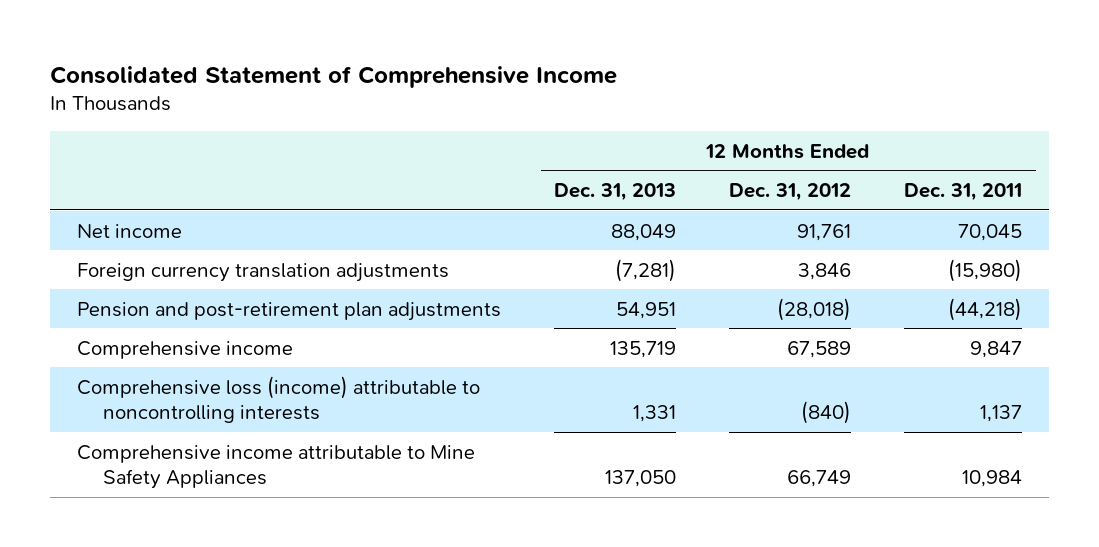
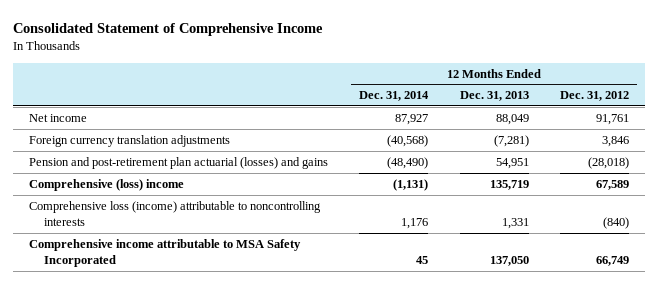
- | 12 Months Ended Dec. 31, 2013 | 12 Months Ended Dec. 31, 2012 | 12 Months Ended Dec. 31, 2011
+ | 12 Months Ended Dec. 31, 2014 | 12 Months Ended Dec. 31, 2013 | 12 Months Ended Dec. 31, 2012
- Pension and post-retirement plan adjustments | 54,951 | (28,018) | (44,218)
- Comprehensive income | 135,719 | 67,589 | 9,847
+ Pension and post-retirement plan actuarial (losses) and gains | (48,490) | 54,951 | (28,018)
+ Comprehensive (loss) income | (1,131) | 135,719 | 67,589
- Comprehensive income attributable to Mine Safety Appliances | 137,050 | 66,749 | 10,984
+ Comprehensive income attributable to MSA Safety Incorporated | 45 | 137,050 | 66,749

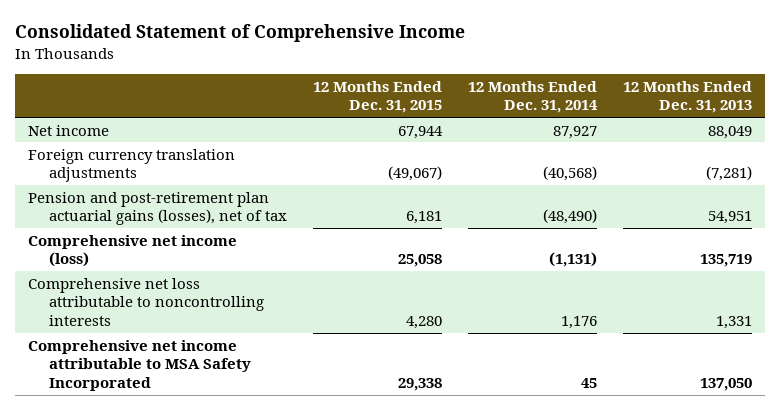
- | 12 Months Ended Dec. 31, 2014 | 12 Months Ended Dec. 31, 2013 | 12 Months Ended Dec. 31, 2012
+ | 12 Months Ended Dec. 31, 2015 | 12 Months Ended Dec. 31, 2014 | 12 Months Ended Dec. 31, 2013
- Pension and post-retirement plan actuarial (losses) and gains | (48,490) | 54,951 | (28,018)
- Comprehensive (loss) income | (1,131) | 135,719 | 67,589
- Comprehensive loss (income) attributable to noncontrolling interests | 1,176 | 1,331 | (840)
- Comprehensive income attributable to MSA Safety Incorporated | 45 | 137,050 | 66,749
+ Pension and post-retirement plan actuarial gains (losses), net of tax | 6,181 | (48,490) | 54,951
+ Comprehensive net income (loss) | 25,058 | (1,131) | 135,719
+ Comprehensive net loss attributable to noncontrolling interests | 4,280 | 1,176 | 1,331
+ Comprehensive net income attributable to MSA Safety Incorporated | 29,338 | 45 | 137,050

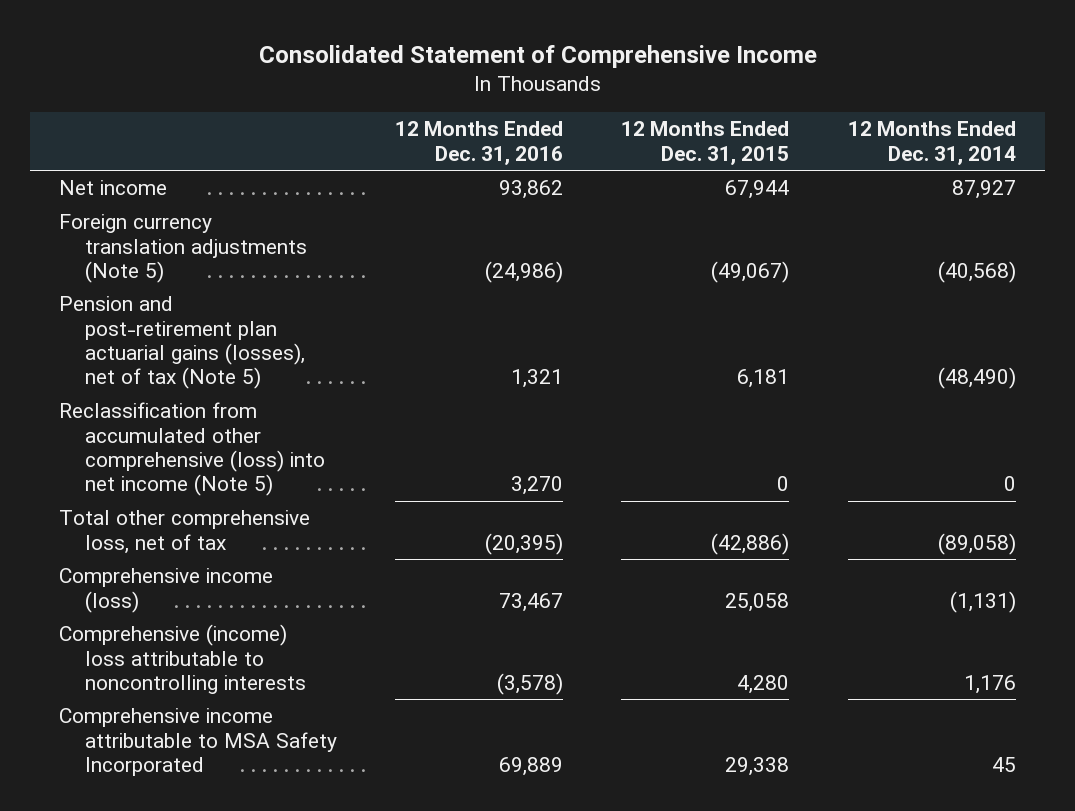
- | 12 Months Ended Dec. 31, 2015 | 12 Months Ended Dec. 31, 2014 | 12 Months Ended Dec. 31, 2013
+ | 12 Months Ended Dec. 31, 2016 | 12 Months Ended Dec. 31, 2015 | 12 Months Ended Dec. 31, 2014
- Foreign currency translation adjustments | (49,067) | (40,568) | (7,281)
- Pension and post-retirement plan actuarial gains (losses), net of tax | 6,181 | (48,490) | 54,951
- Comprehensive net income (loss) | 25,058 | (1,131) | 135,719
- Comprehensive net loss attributable to noncontrolling interests | 4,280 | 1,176 | 1,331
- Comprehensive net income attributable to MSA Safety Incorporated | 29,338 | 45 | 137,050
+ Foreign currency translation adjustments (Note 5) | (24,986) | (49,067) | (40,568)
+ Pension and post-retirement plan actuarial gains (losses), net of tax (Note 5) | 1,321 | 6,181 | (48,490)
+ Reclassification from accumulated other comprehensive (loss) into net income (Note 5) | 3,270 | 0 | 0
+ Total other comprehensive loss, net of tax | (20,395) | (42,886) | (89,058)
+ Comprehensive income (loss) | 73,467 | 25,058 | (1,131)
+ Comprehensive (income) loss attributable to noncontrolling interests | (3,578) | 4,280 | 1,176
+ Comprehensive income attributable to MSA Safety Incorporated | 69,889 | 29,338 | 45

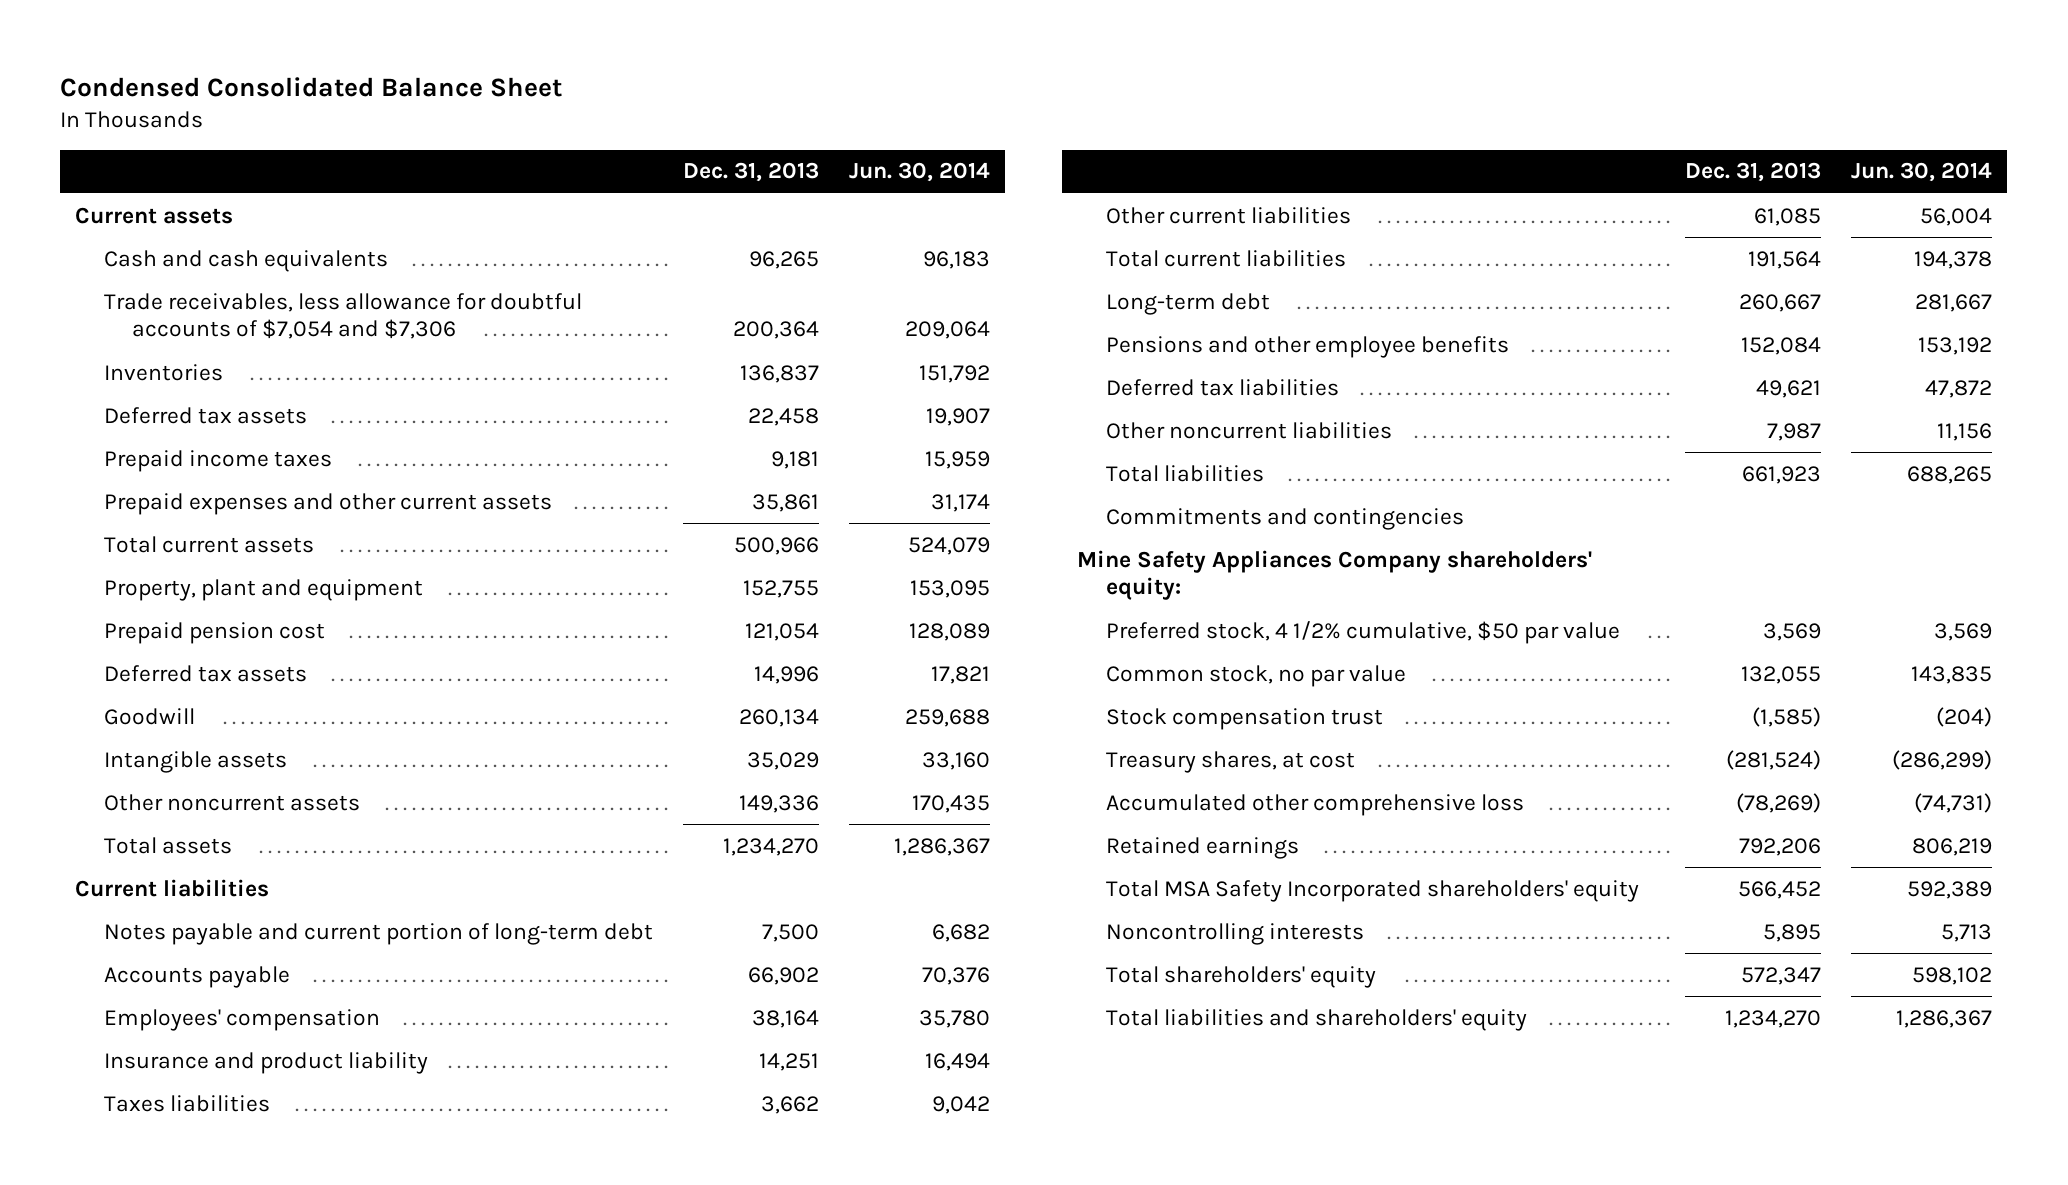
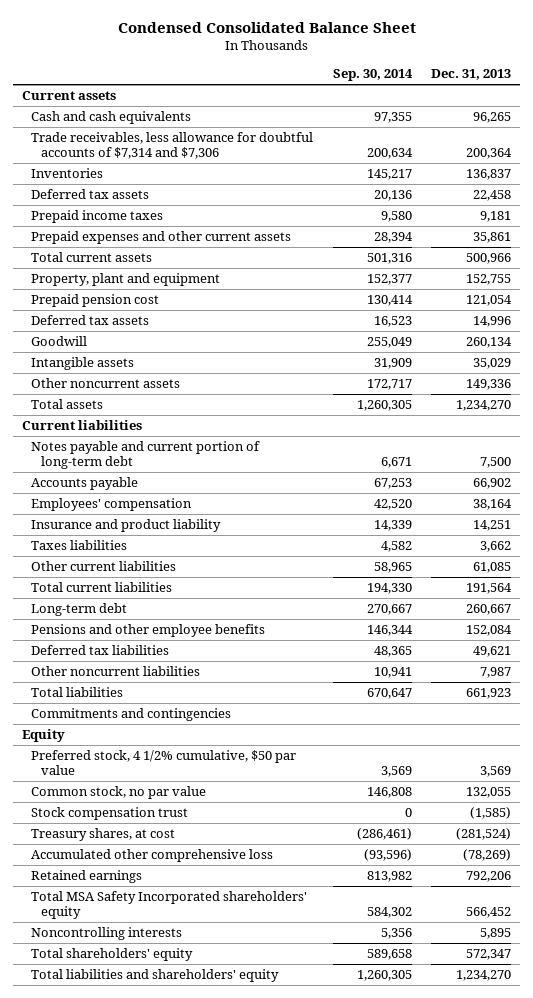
- | Dec. 31, 2013 | Jun. 30, 2014
+ | Sep. 30, 2014 | Dec. 31, 2013
- Trade receivables, less allowance for doubtful accounts of $7,054 and $7,306 | 200,364 | 209,064
+ Trade receivables, less allowance for doubtful accounts of $7,314 and $7,306 | 200,634 | 200,364
- Mine Safety Appliances Company shareholders' equity:
+ Equity

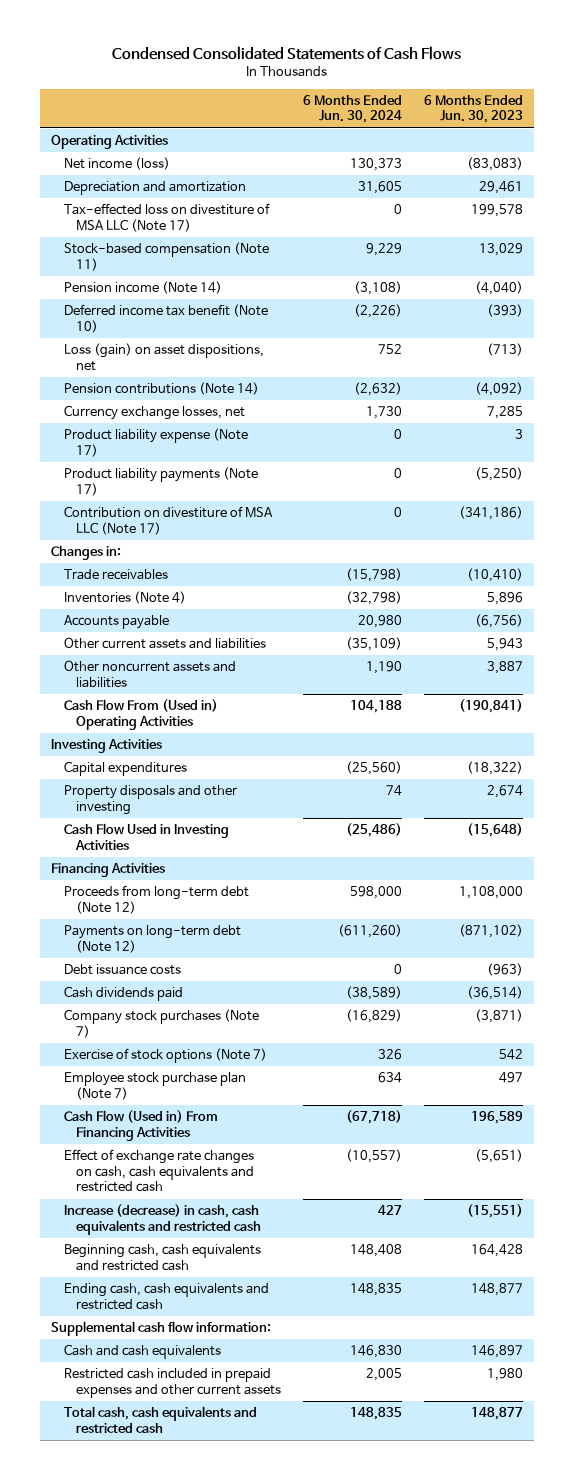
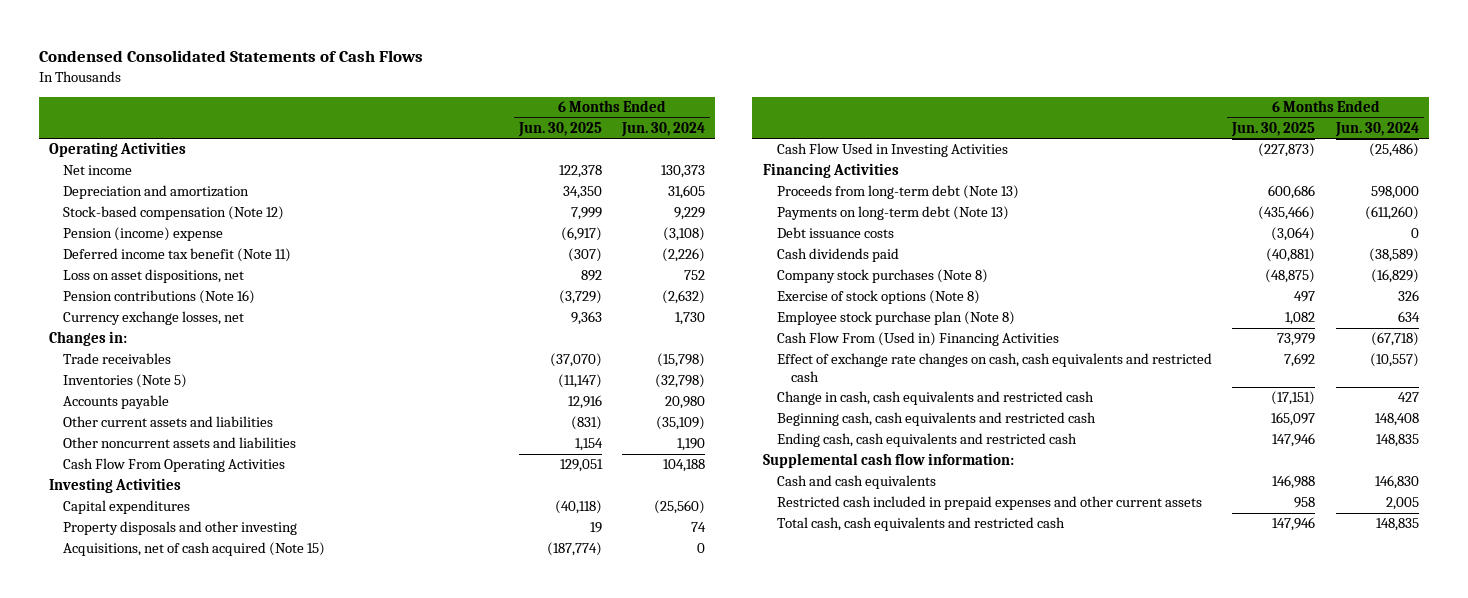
- | 6 Months Ended Jun. 30, 2024 | 6 Months Ended Jun. 30, 2023
+ | 6 Months Ended Jun. 30, 2025 | 6 Months Ended Jun. 30, 2024
- Net income (loss) | 130,373 | (83,083)
+ Net income | 122,378 | 130,373
- Tax-effected loss on divestiture of MSA LLC (Note 17) | 0 | 199,578
- Stock-based compensation (Note 11) | 9,229 | 13,029
- Pension income (Note 14) | (3,108) | (4,040)
- Deferred income tax benefit (Note 10) | (2,226) | (393)
- Loss (gain) on asset dispositions, net | 752 | (713)
- Pension contributions (Note 14) | (2,632) | (4,092)
+ Stock-based compensation (Note 12) | 7,999 | 9,229
+ Pension (income) expense | (6,917) | (3,108)
+ Deferred income tax benefit (Note 11) | (307) | (2,226)
+ Loss on asset dispositions, net | 892 | 752
+ Pension contributions (Note 16) | (3,729) | (2,632)
- Product liability expense (Note 17) | 0 | 3
- Product liability payments (Note 17) | 0 | (5,250)
- Contribution on divestiture of MSA LLC (Note 17) | 0 | (341,186)
- Inventories (Note 4) | (32,798) | 5,896
+ Inventories (Note 5) | (11,147) | (32,798)
- Cash Flow From (Used in) Operating Activities | 104,188 | (190,841)
+ Cash Flow From Operating Activities | 129,051 | 104,188
+ Acquisitions, net of cash acquired (Note 15) | (187,774) | 0
- Proceeds from long-term debt (Note 12) | 598,000 | 1,108,000
- Payments on long-term debt (Note 12) | (611,260) | (871,102)
+ Proceeds from long-term debt (Note 13) | 600,686 | 598,000
+ Payments on long-term debt (Note 13) | (435,466) | (611,260)
- Company stock purchases (Note 7) | (16,829) | (3,871)
- Exercise of stock options (Note 7) | 326 | 542
- Employee stock purchase plan (Note 7) | 634 | 497
- Cash Flow (Used in) From Financing Activities | (67,718) | 196,589
+ Company stock purchases (Note 8) | (48,875) | (16,829)
+ Exercise of stock options (Note 8) | 497 | 326
+ Employee stock purchase plan (Note 8) | 1,082 | 634
+ Cash Flow From (Used in) Financing Activities | 73,979 | (67,718)
- Increase (decrease) in cash, cash equivalents and restricted cash | 427 | (15,551)
+ Change in cash, cash equivalents and restricted cash | (17,151) | 427

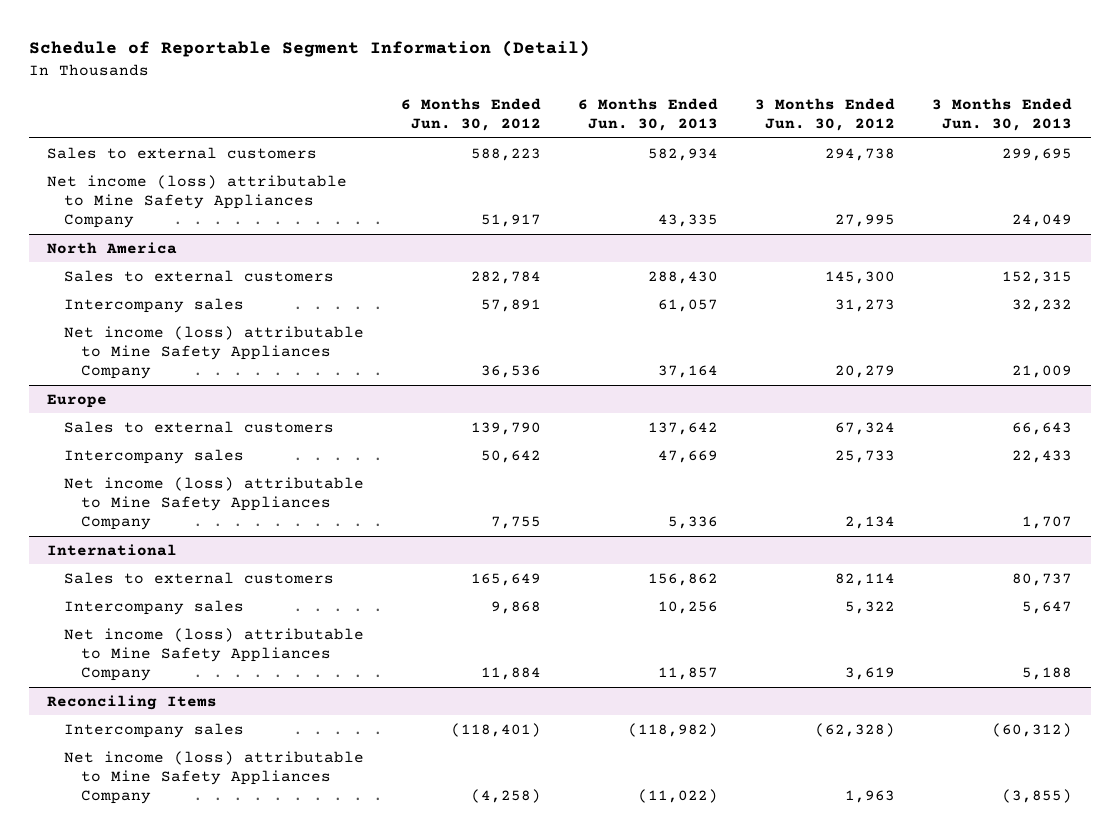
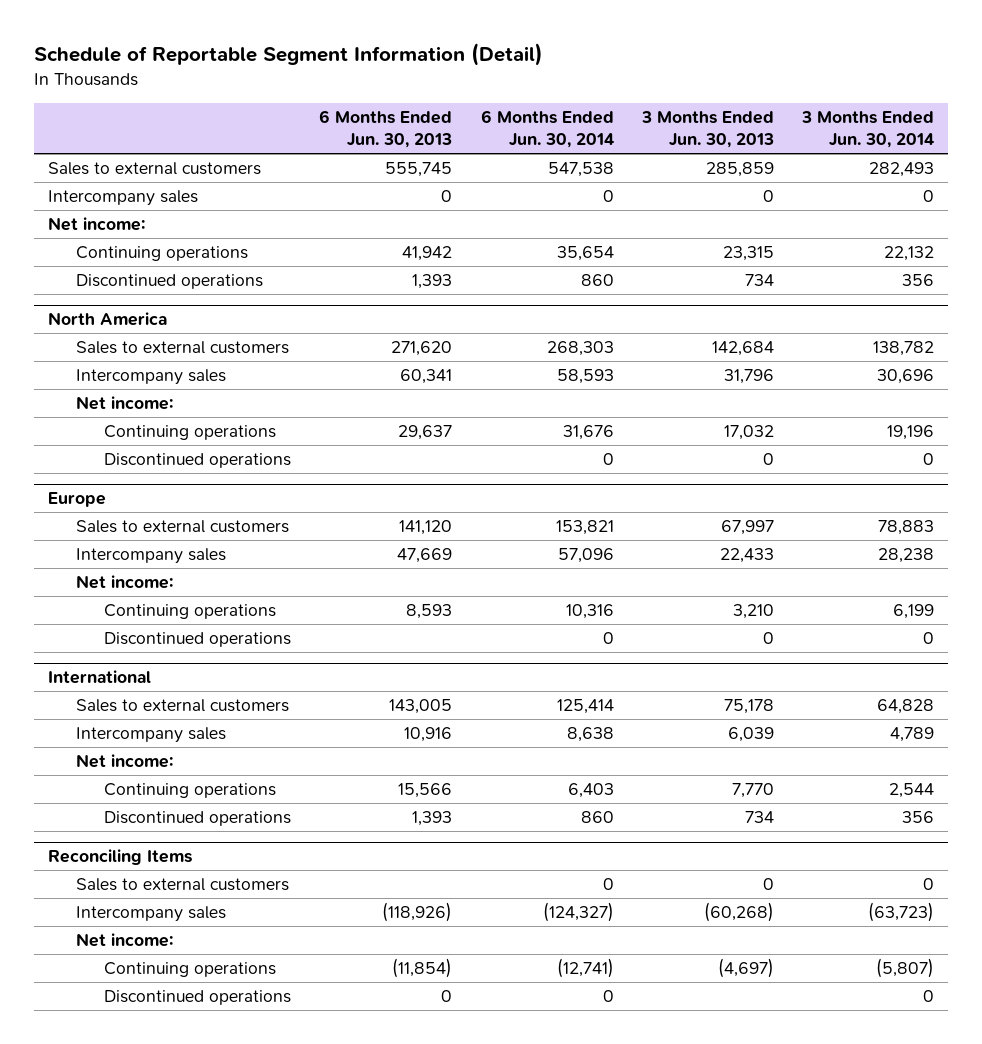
- | 6 Months Ended Jun. 30, 2012 | 6 Months Ended Jun. 30, 2013 | 3 Months Ended Jun. 30, 2012 | 3 Months Ended Jun. 30, 2013
+ | 6 Months Ended Jun. 30, 2013 | 6 Months Ended Jun. 30, 2014 | 3 Months Ended Jun. 30, 2013 | 3 Months Ended Jun. 30, 2014
- Sales to external customers | 588,223 | 582,934 | 294,738 | 299,695
- Net income (loss) attributable to Mine Safety Appliances Company | 51,917 | 43,335 | 27,995 | 24,049
+ Sales to external customers | 555,745 | 547,538 | 285,859 | 282,493
+ Intercompany sales | 0 | 0 | 0 | 0
+ Net income:
+ Continuing operations | 41,942 | 35,654 | 23,315 | 22,132
+ Discontinued operations | 1,393 | 860 | 734 | 356
@ North America
- Sales to external customers | 282,784 | 288,430 | 145,300 | 152,315
- Intercompany sales | 57,891 | 61,057 | 31,273 | 32,232
- Net income (loss) attributable to Mine Safety Appliances Company | 36,536 | 37,164 | 20,279 | 21,009
+ Sales to external customers | 271,620 | 268,303 | 142,684 | 138,782
+ Intercompany sales | 60,341 | 58,593 | 31,796 | 30,696
+ Net income:
+ Continuing operations | 29,637 | 31,676 | 17,032 | 19,196
+ Discontinued operations | | 0 | 0 | 0
@ Europe
- Sales to external customers | 139,790 | 137,642 | 67,324 | 66,643
+ Sales to external customers | 141,120 | 153,821 | 67,997 | 78,883
- Net income (loss) attributable to Mine Safety Appliances Company | 7,755 | 5,336 | 2,134 | 1,707
+ Net income:
+ Continuing operations | 8,593 | 10,316 | 3,210 | 6,199
+ Discontinued operations | | 0 | 0 | 0
@ International
- Sales to external customers | 165,649 | 156,862 | 82,114 | 80,737
- Intercompany sales | 9,868 | 10,256 | 5,322 | 5,647
- Net income (loss) attributable to Mine Safety Appliances Company | 11,884 | 11,857 | 3,619 | 5,188
+ Sales to external customers | 143,005 | 125,414 | 75,178 | 64,828
+ Intercompany sales | 10,916 | 8,638 | 6,039 | 4,789
+ Net income:
+ Continuing operations | 15,566 | 6,403 | 7,770 | 2,544
+ Discontinued operations | 1,393 | 860 | 734 | 356
@ Reconciling Items
- Intercompany sales | (118,401) | (118,982) | (62,328) | (60,312)
- Net income (loss) attributable to Mine Safety Appliances Company | (4,258) | (11,022) | 1,963 | (3,855)
+ Sales to external customers | | 0 | 0 | 0
+ Intercompany sales | (118,926) | (124,327) | (60,268) | (63,723)
+ Net income:
+ Continuing operations | (11,854) | (12,741) | (4,697) | (5,807)
+ Discontinued operations | 0 | 0 | | 0

